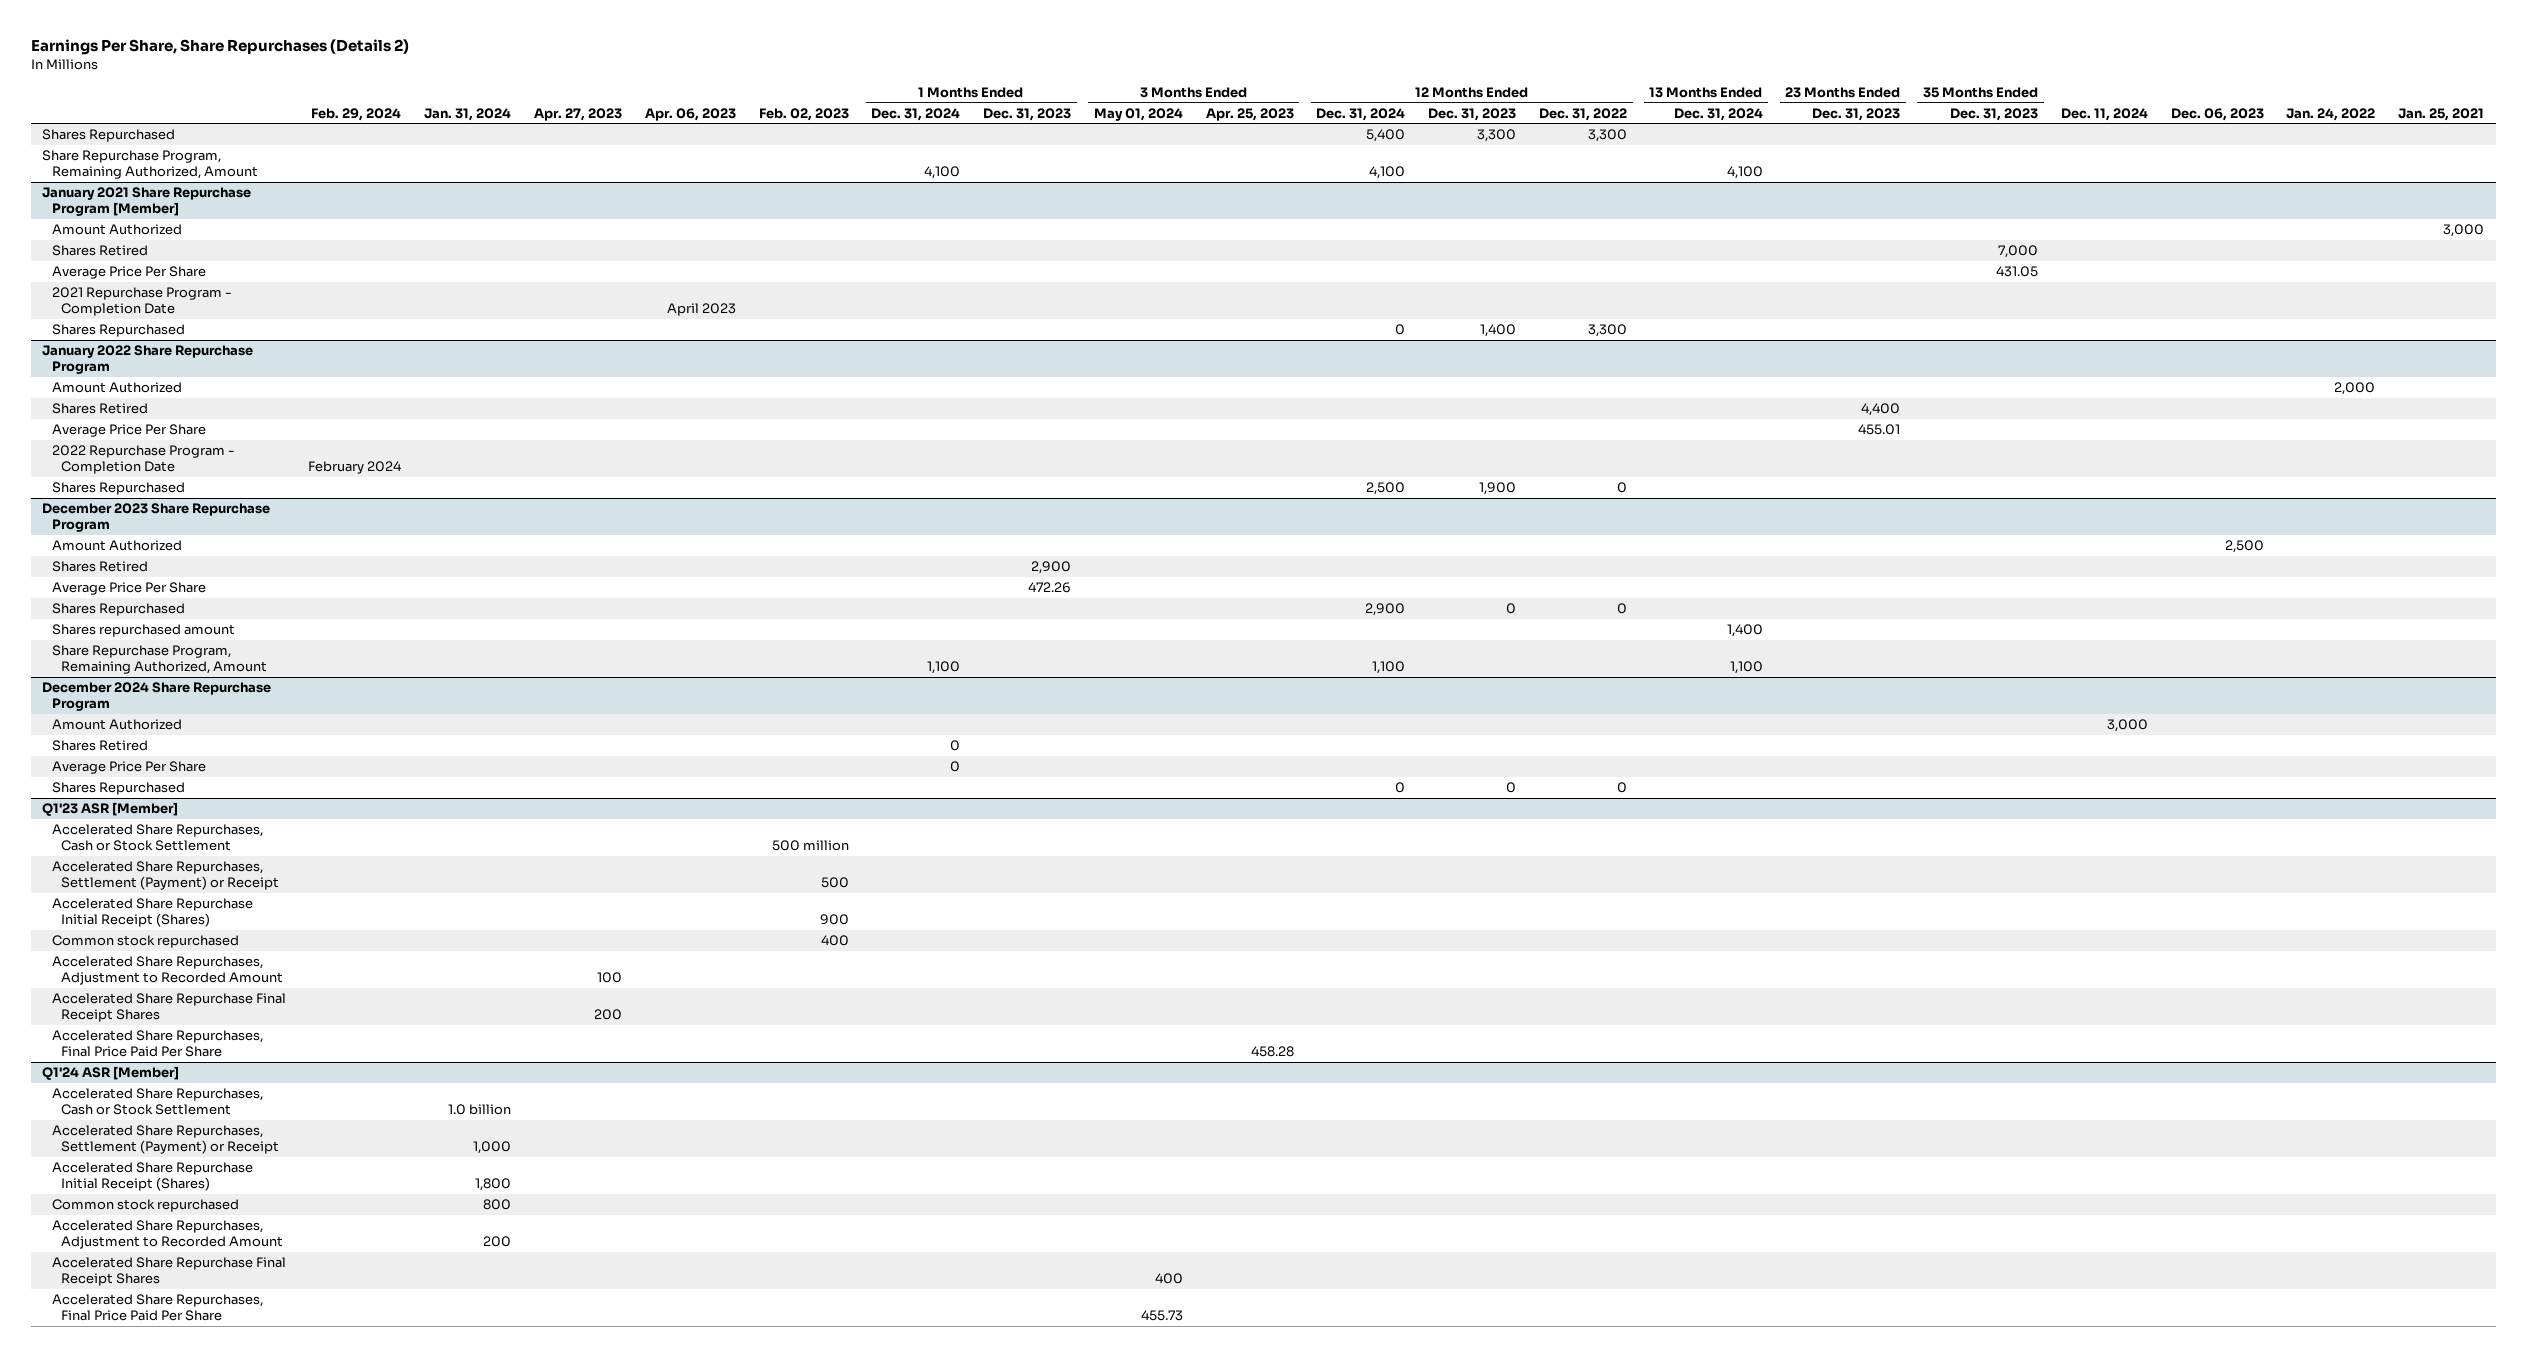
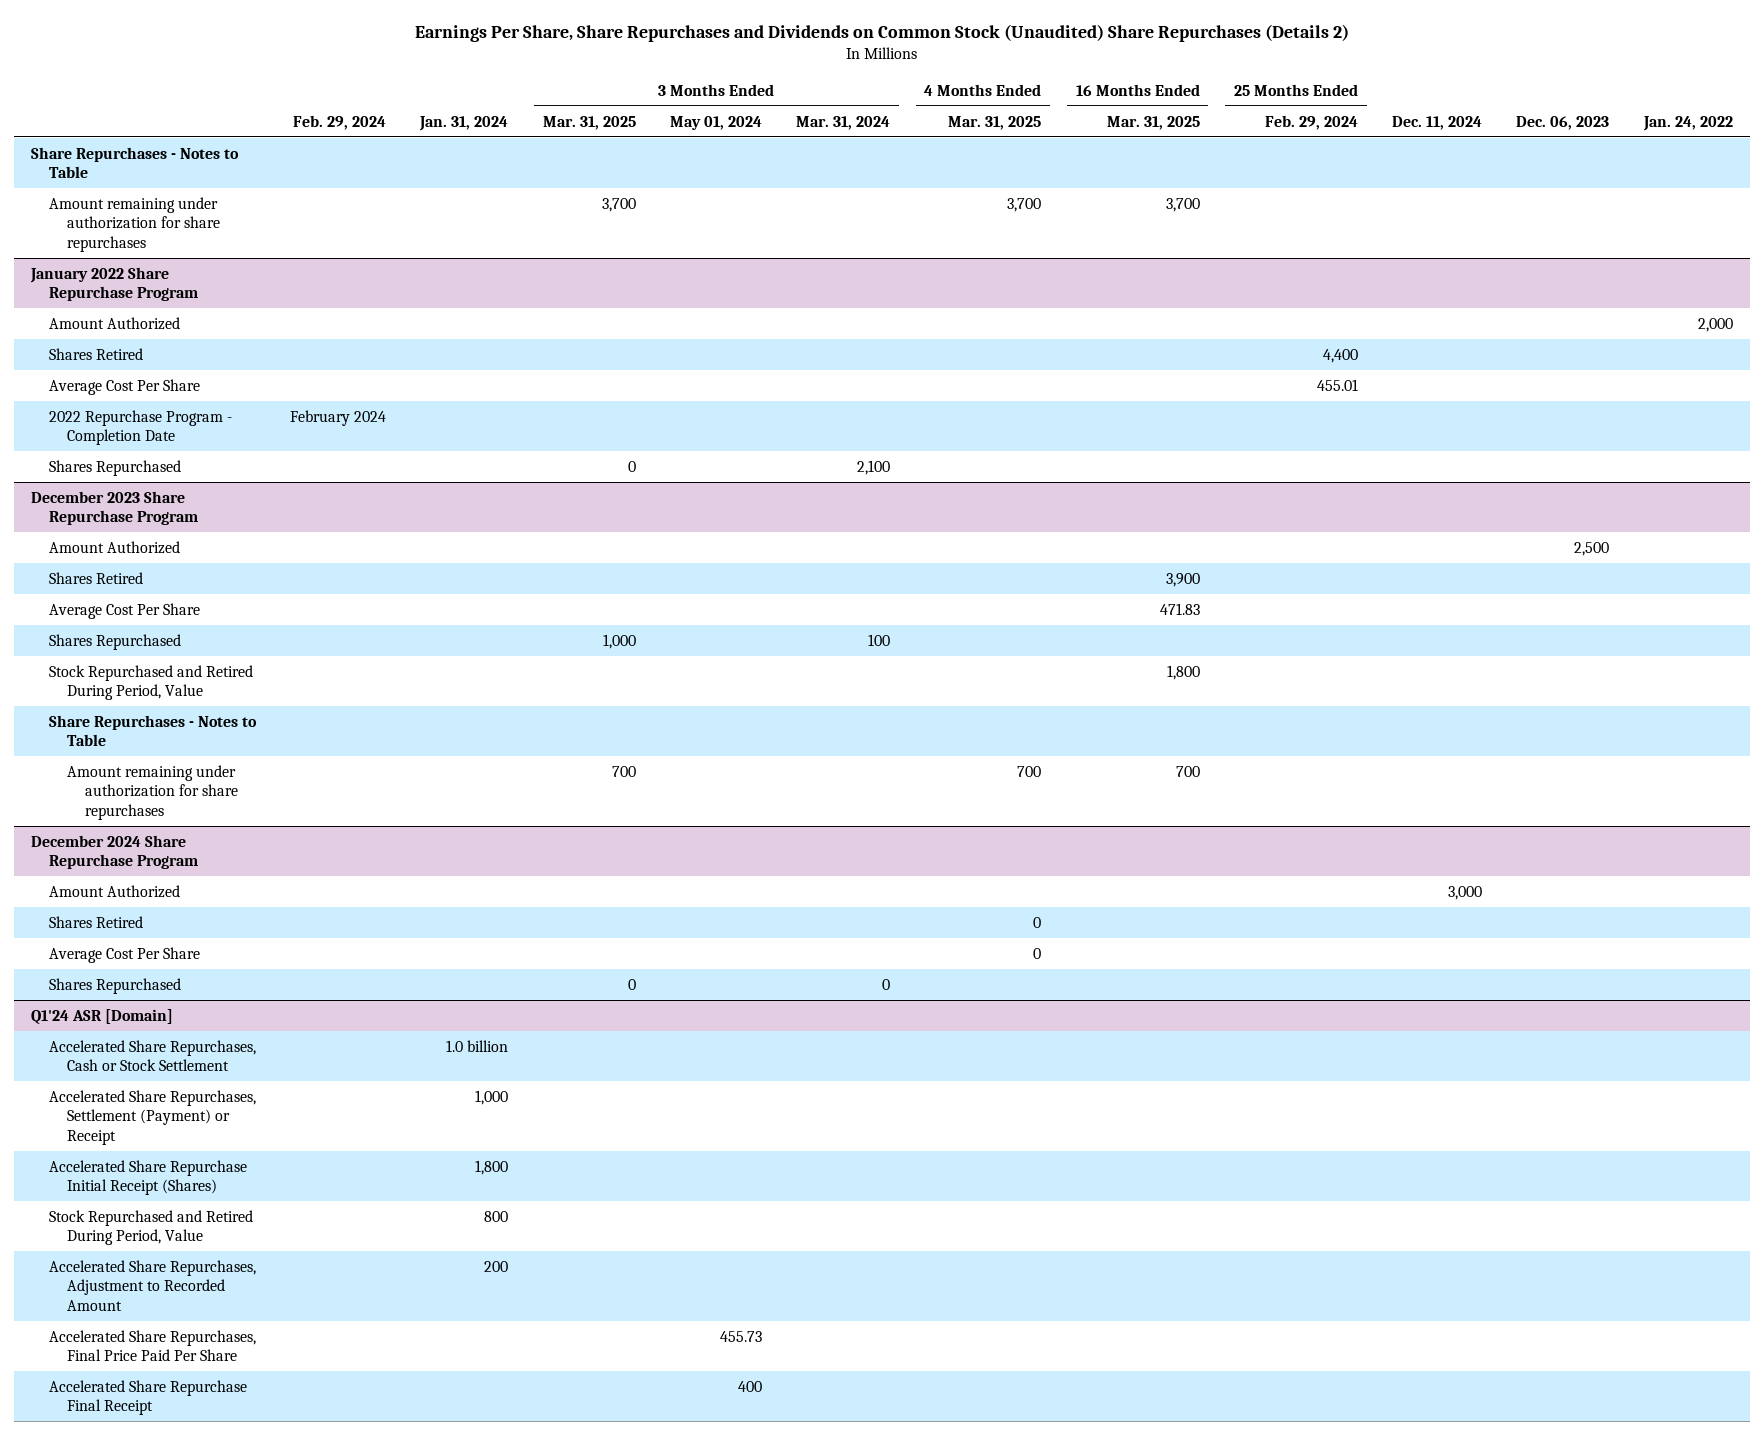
- Earnings Per Share, Share Repurchases (Details 2)
+ Earnings Per Share, Share Repurchases and Dividends on Common Stock (Unaudited) Share Repurchases (Details 2)
- | Feb. 29, 2024 | Jan. 31, 2024 | Apr. 27, 2023 | Apr. 06, 2023 | Feb. 02, 2023 | 1 Months Ended Dec. 31, 2024 | 1 Months Ended Dec. 31, 2023 | 3 Months Ended May 01, 2024 | 3 Months Ended Apr. 25, 2023 | 12 Months Ended Dec. 31, 2024 | 12 Months Ended Dec. 31, 2023 | 12 Months Ended Dec. 31, 2022 | 13 Months Ended Dec. 31, 2024 | 23 Months Ended Dec. 31, 2023 | 35 Months Ended Dec. 31, 2023 | Dec. 11, 2024 | Dec. 06, 2023 | Jan. 24, 2022 | Jan. 25, 2021
+ | Feb. 29, 2024 | Jan. 31, 2024 | 3 Months Ended Mar. 31, 2025 | 3 Months Ended May 01, 2024 | 3 Months Ended Mar. 31, 2024 | 4 Months Ended Mar. 31, 2025 | 16 Months Ended Mar. 31, 2025 | 25 Months Ended Feb. 29, 2024 | Dec. 11, 2024 | Dec. 06, 2023 | Jan. 24, 2022
- Shares Repurchased | | | | | | | | | | 5,400 | 3,300 | 3,300 | | | | | | |
- Share Repurchase Program, Remaining Authorized, Amount | | | | | | 4,100 | | | | 4,100 | | | 4,100 | | | | | |
- January 2021 Share Repurchase Program [Member]
- Amount Authorized | | | | | | | | | | | | | | | | | | | 3,000
- Shares Retired | | | | | | | | | | | | | | | 7,000 | | | |
- Average Price Per Share | | | | | | | | | | | | | | | 431.05 | | | |
- 2021 Repurchase Program - Completion Date | | | | April 2023 | | | | | | | | | | | | | | |
- Shares Repurchased | | | | | | | | | | 0 | 1,400 | 3,300 | | | | | | |
+ Share Repurchases - Notes to Table
+ Amount remaining under authorization for share repurchases | | | 3,700 | | | 3,700 | 3,700 | | | |
@ January 2022 Share Repurchase Program
- Average Price Per Share | | | | | | | | | | | | | | 455.01 | | | | |
+ Average Cost Per Share | | | | | | | | 455.01 | | |
@ December 2023 Share Repurchase Program
- Average Price Per Share | | | | | | | 472.26 | | | | | | | | | | | |
+ Average Cost Per Share | | | | | | | 471.83 | | | |
- Shares repurchased amount | | | | | | | | | | | | | 1,400 | | | | | |
- Share Repurchase Program, Remaining Authorized, Amount | | | | | | 1,100 | | | | 1,100 | | | 1,100 | | | | | |
+ Stock Repurchased and Retired During Period, Value | | | | | | | 1,800 | | | |
+ Share Repurchases - Notes to Table
+ Amount remaining under authorization for share repurchases | | | 700 | | | 700 | 700 | | | |
@ December 2024 Share Repurchase Program
- Average Price Per Share | | | | | | 0 | | | | | | | | | | | | |
+ Average Cost Per Share | | | | | | 0 | | | | |
- Q1'23 ASR [Member]
- Accelerated Share Repurchases, Cash or Stock Settlement | | | | | 500 million | | | | | | | | | | | | | |
- Accelerated Share Repurchases, Settlement (Payment) or Receipt | | | | | 500 | | | | | | | | | | | | | |
- Accelerated Share Repurchase Initial Receipt (Shares) | | | | | 900 | | | | | | | | | | | | | |
- Common stock repurchased | | | | | 400 | | | | | | | | | | | | | |
- Accelerated Share Repurchases, Adjustment to Recorded Amount | | | 100 | | | | | | | | | | | | | | | |
- Accelerated Share Repurchase Final Receipt Shares | | | 200 | | | | | | | | | | | | | | | |
- Accelerated Share Repurchases, Final Price Paid Per Share | | | | | | | | | 458.28 | | | | | | | | | |
- Q1'24 ASR [Member]
+ Q1'24 ASR [Domain]
- Common stock repurchased | | 800 | | | | | | | | | | | | | | | | |
+ Stock Repurchased and Retired During Period, Value | | 800 | | | | | | | | |
- Accelerated Share Repurchase Final Receipt Shares | | | | | | | | 400 | | | | | | | | | | |
+ Accelerated Share Repurchase Final Receipt | | | | 400 | | | | | | |

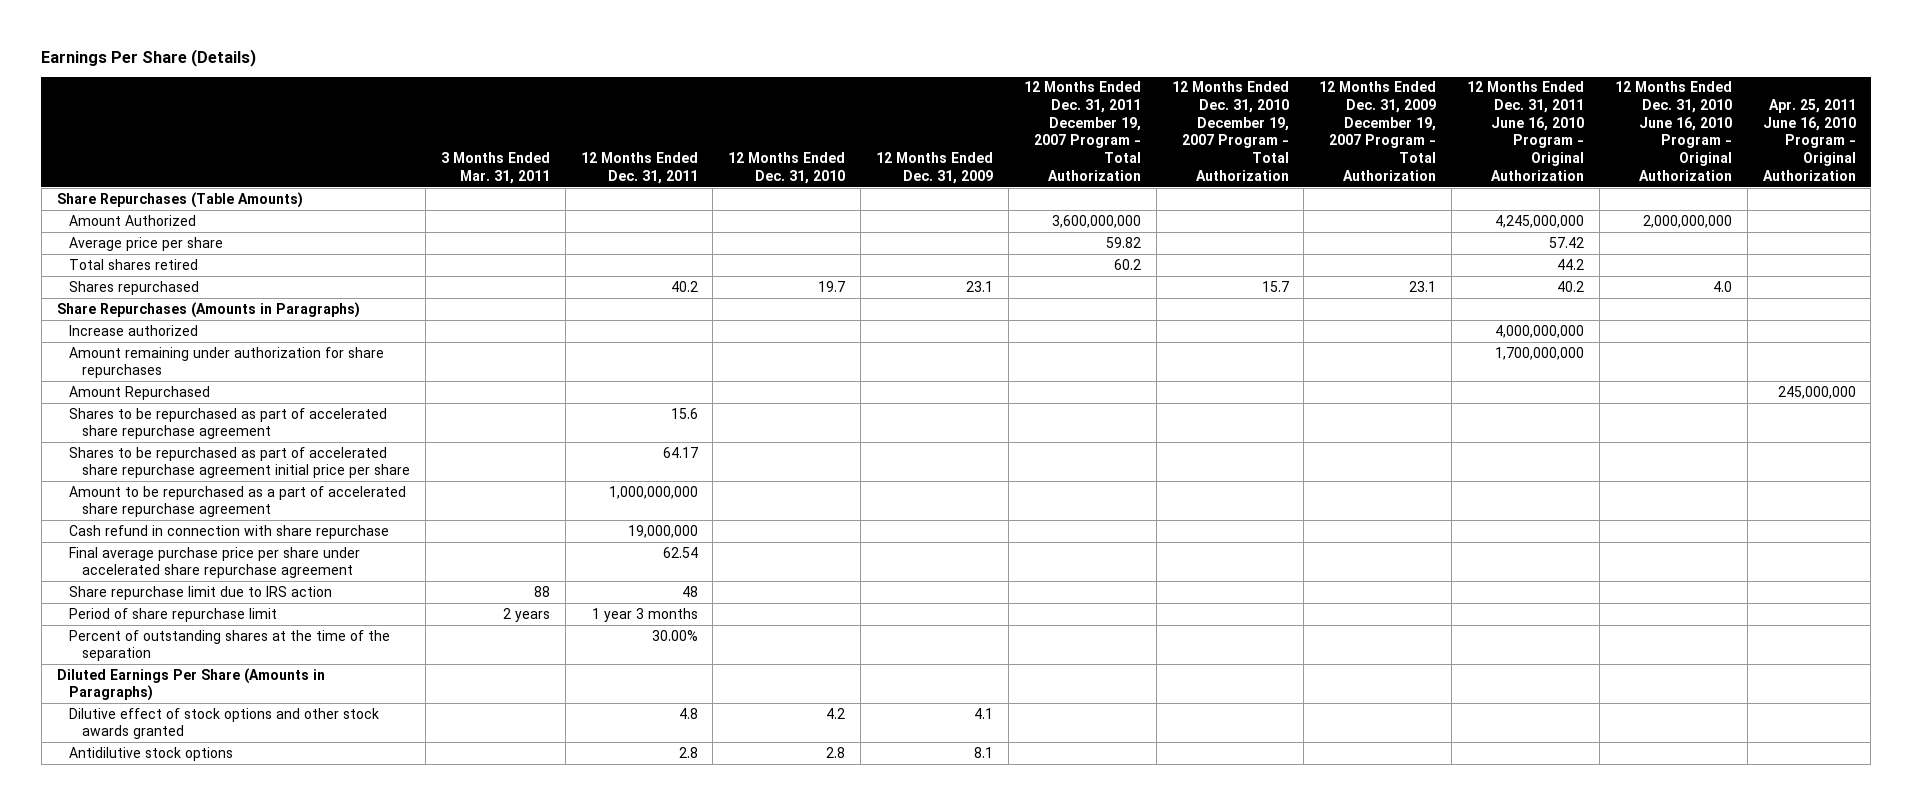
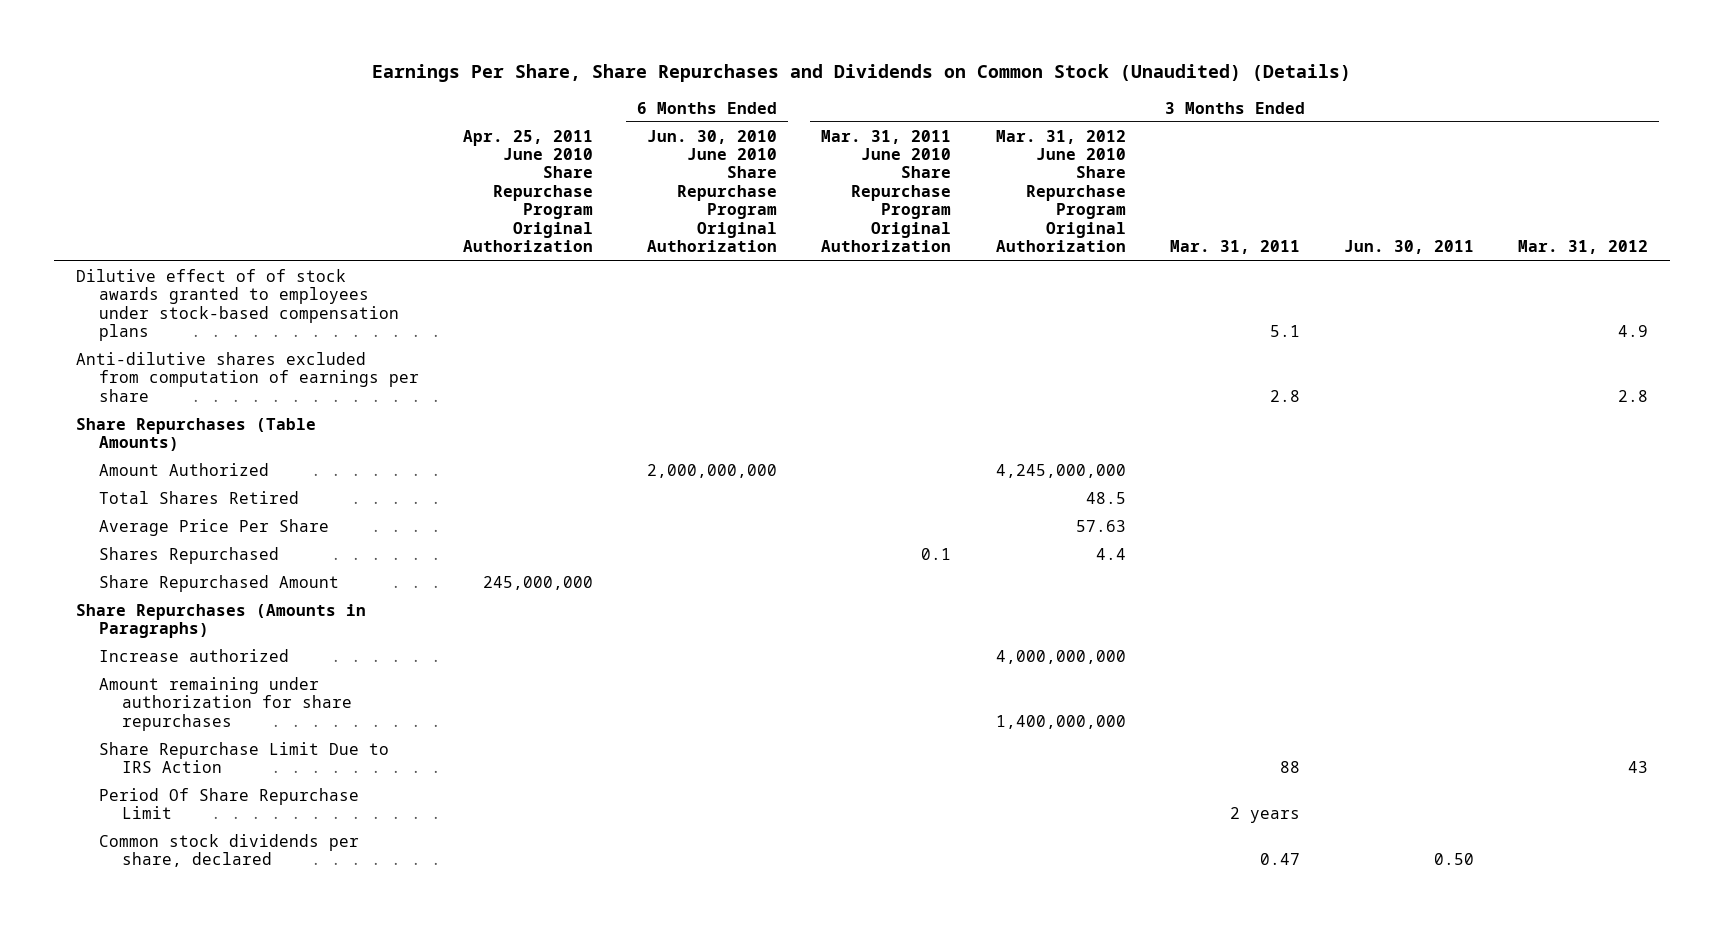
- Earnings Per Share (Details)
+ Earnings Per Share, Share Repurchases and Dividends on Common Stock (Unaudited) (Details)
- | 3 Months Ended Mar. 31, 2011 | 12 Months Ended Dec. 31, 2011 | 12 Months Ended Dec. 31, 2010 | 12 Months Ended Dec. 31, 2009 | 12 Months Ended Dec. 31, 2011 December 19, 2007 Program - Total Authorization | 12 Months Ended Dec. 31, 2010 December 19, 2007 Program - Total Authorization | 12 Months Ended Dec. 31, 2009 December 19, 2007 Program - Total Authorization | 12 Months Ended Dec. 31, 2011 June 16, 2010 Program - Original Authorization | 12 Months Ended Dec. 31, 2010 June 16, 2010 Program - Original Authorization | Apr. 25, 2011 June 16, 2010 Program - Original Authorization
+ | Apr. 25, 2011 June 2010 Share Repurchase Program Original Authorization | 6 Months Ended Jun. 30, 2010 June 2010 Share Repurchase Program Original Authorization | 3 Months Ended Mar. 31, 2011 June 2010 Share Repurchase Program Original Authorization | 3 Months Ended Mar. 31, 2012 June 2010 Share Repurchase Program Original Authorization | 3 Months Ended Mar. 31, 2011 | 3 Months Ended Jun. 30, 2011 | 3 Months Ended Mar. 31, 2012
+ Dilutive effect of of stock awards granted to employees under stock-based compensation plans | | | | | 5.1 | | 4.9
+ Anti-dilutive shares excluded from computation of earnings per share | | | | | 2.8 | | 2.8
- Average price per share | | | | | 59.82 | | | 57.42 | |
- Total shares retired | | | | | 60.2 | | | 44.2 | |
- Shares repurchased | | 40.2 | 19.7 | 23.1 | | 15.7 | 23.1 | 40.2 | 4.0 |
+ Total Shares Retired | | | | 48.5 | | |
+ Average Price Per Share | | | | 57.63 | | |
+ Shares Repurchased | | | 0.1 | 4.4 | | |
+ Share Repurchased Amount | 245,000,000 | | | | | |
- Amount Repurchased | | | | | | | | | | 245,000,000
- Shares to be repurchased as part of accelerated share repurchase agreement | | 15.6 | | | | | | | |
- Shares to be repurchased as part of accelerated share repurchase agreement initial price per share | | 64.17 | | | | | | | |
- Amount to be repurchased as a part of accelerated share repurchase agreement | | 1,000,000,000 | | | | | | | |
- Cash refund in connection with share repurchase | | 19,000,000 | | | | | | | |
- Final average purchase price per share under accelerated share repurchase agreement | | 62.54 | | | | | | | |
- Share repurchase limit due to IRS action | 88 | 48 | | | | | | | |
- Period of share repurchase limit | 2 years | 1 year 3 months | | | | | | | |
- Percent of outstanding shares at the time of the separation | | 30.00% | | | | | | | |
- Diluted Earnings Per Share (Amounts in Paragraphs)
- Dilutive effect of stock options and other stock awards granted | | 4.8 | 4.2 | 4.1 | | | | | |
- Antidilutive stock options | | 2.8 | 2.8 | 8.1 | | | | | |
+ Share Repurchase Limit Due to IRS Action | | | | | 88 | | 43
+ Period Of Share Repurchase Limit | | | | | 2 years | |
+ Common stock dividends per share, declared | | | | | 0.47 | 0.50 |

